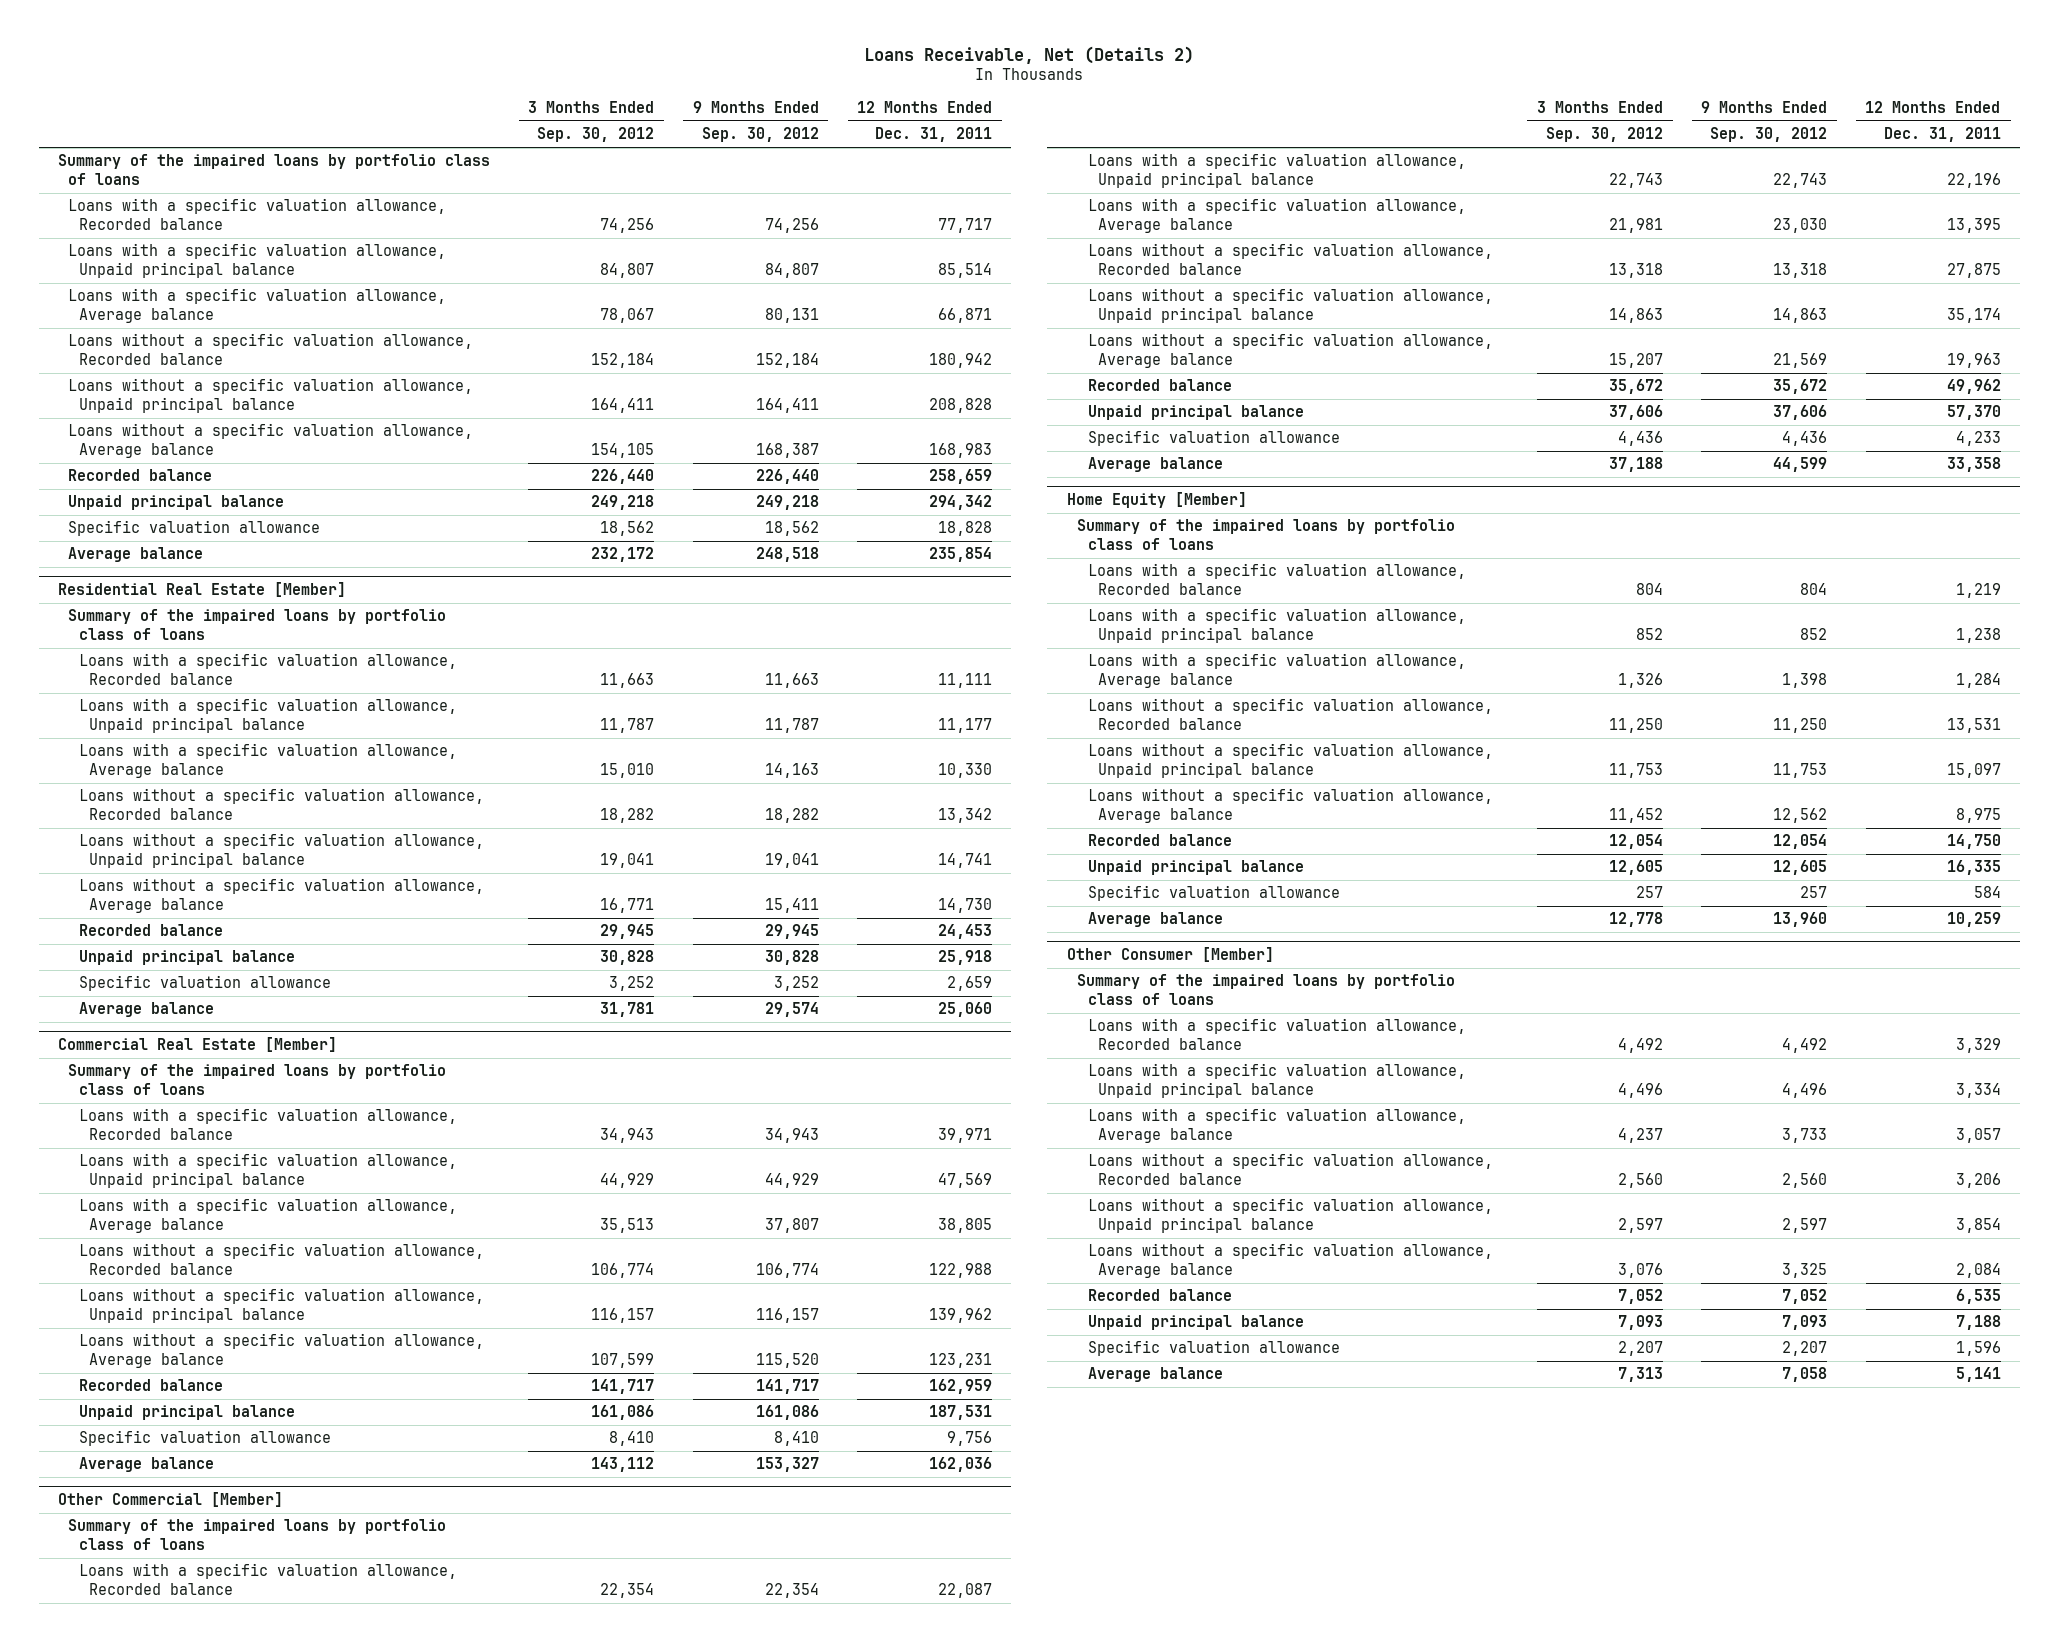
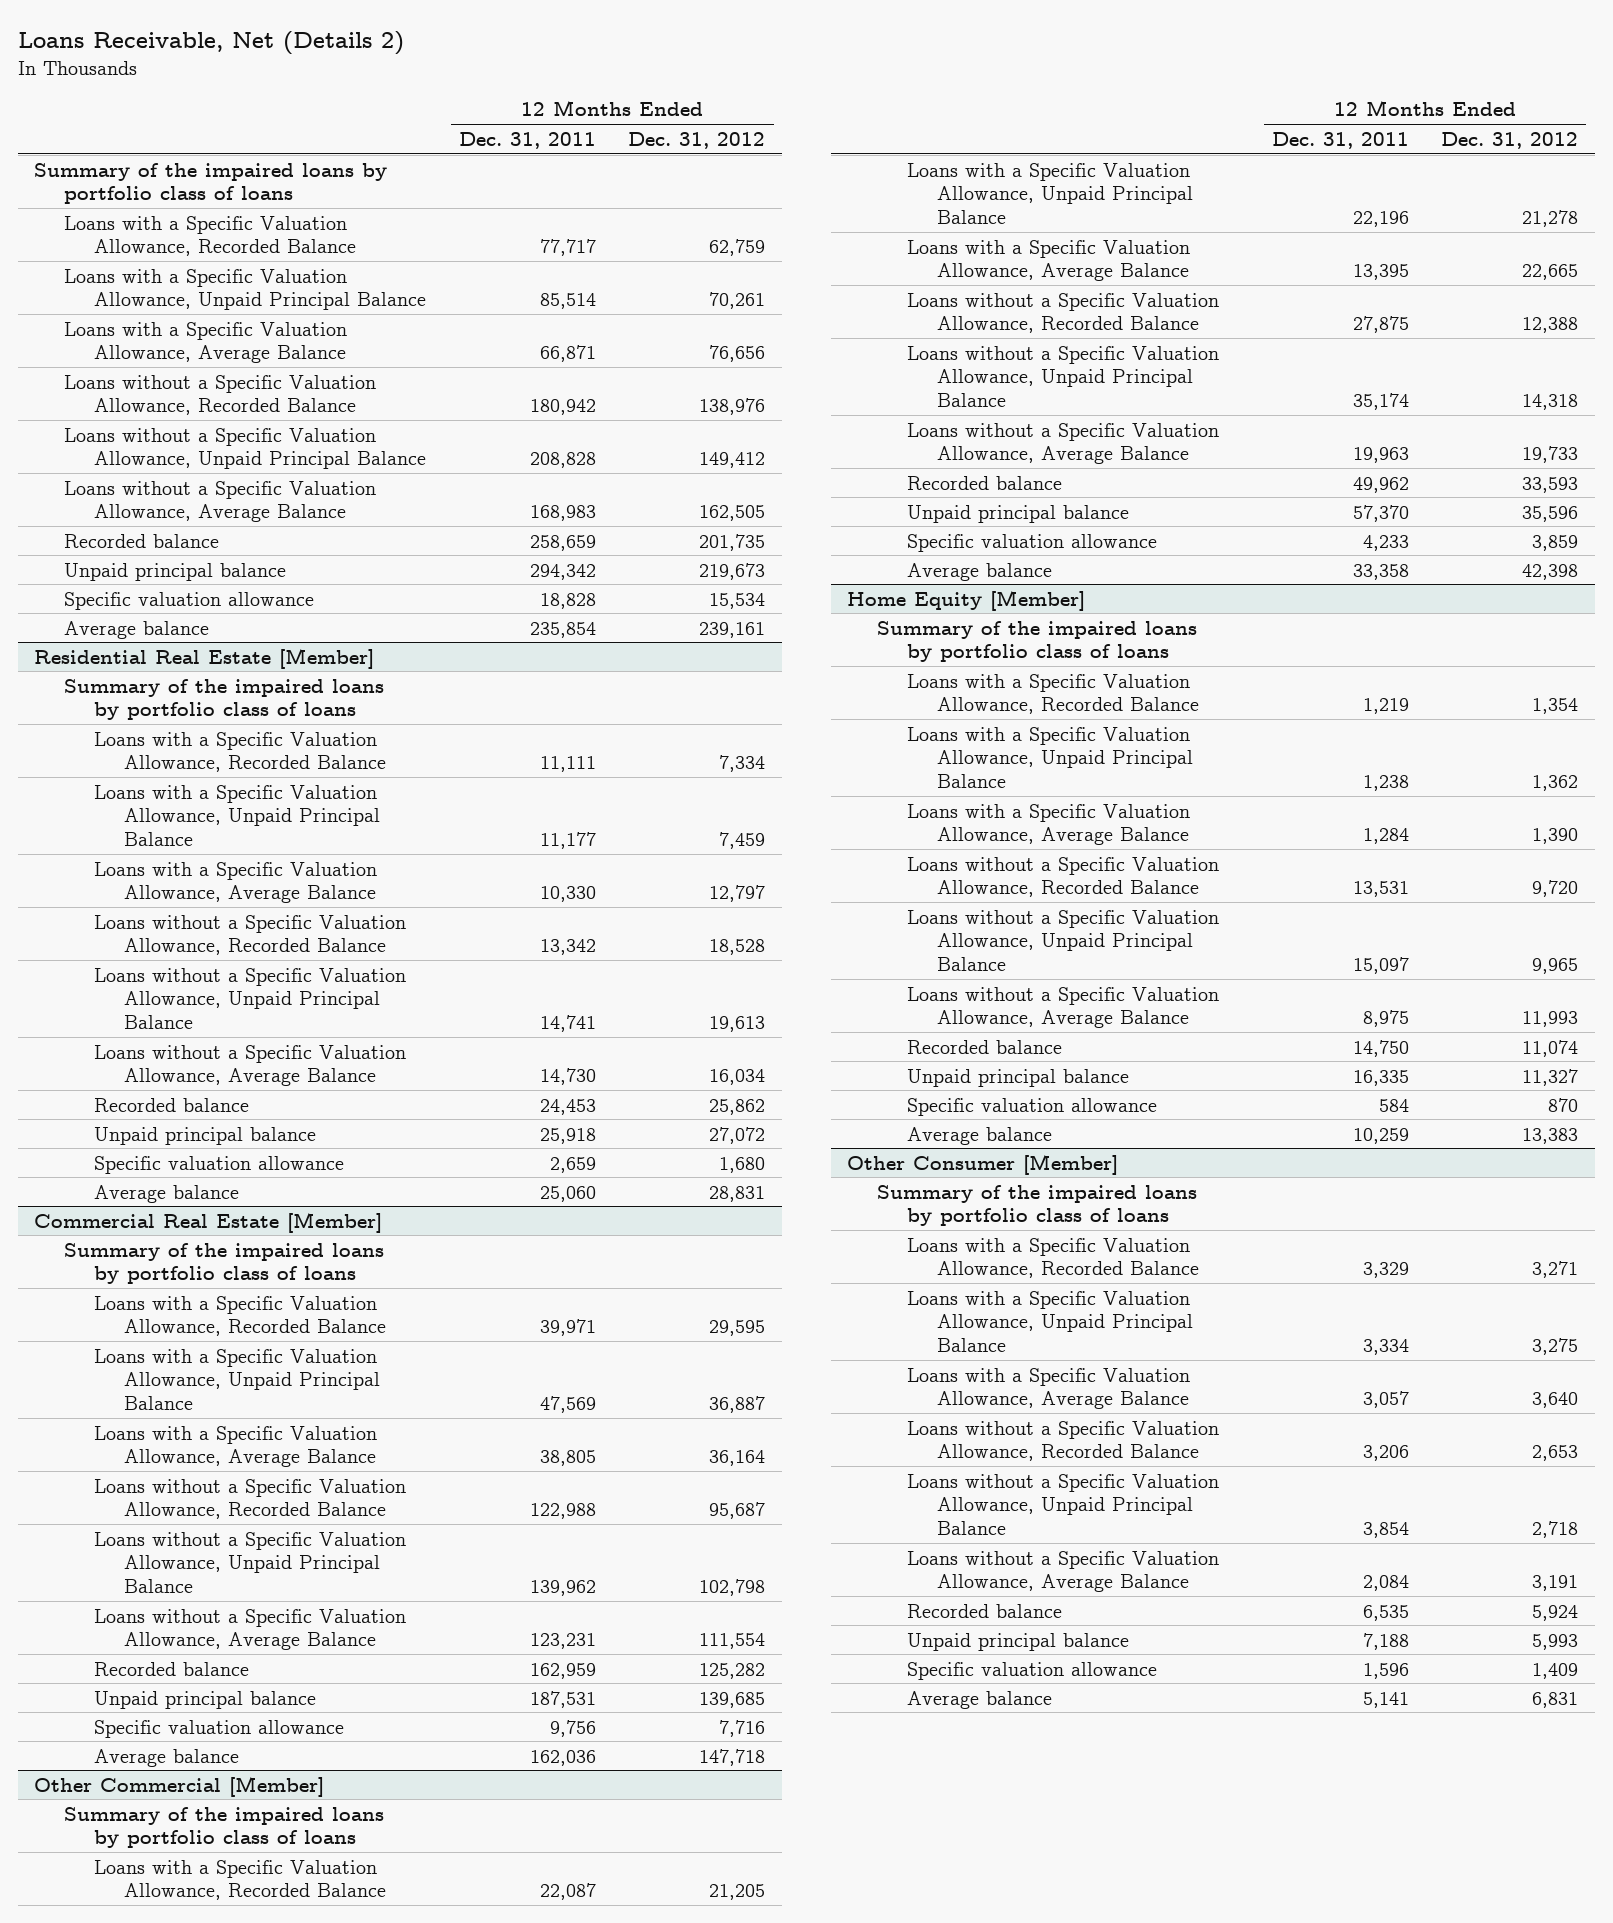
- | 3 Months Ended Sep. 30, 2012 | 9 Months Ended Sep. 30, 2012 | 12 Months Ended Dec. 31, 2011
+ | 12 Months Ended Dec. 31, 2011 | 12 Months Ended Dec. 31, 2012
- Loans with a specific valuation allowance, Recorded balance | 74,256 | 74,256 | 77,717
- Loans with a specific valuation allowance, Unpaid principal balance | 84,807 | 84,807 | 85,514
- Loans with a specific valuation allowance, Average balance | 78,067 | 80,131 | 66,871
- Loans without a specific valuation allowance, Recorded balance | 152,184 | 152,184 | 180,942
- Loans without a specific valuation allowance, Unpaid principal balance | 164,411 | 164,411 | 208,828
- Loans without a specific valuation allowance, Average balance | 154,105 | 168,387 | 168,983
+ Loans with a Specific Valuation Allowance, Recorded Balance | 77,717 | 62,759
+ Loans with a Specific Valuation Allowance, Unpaid Principal Balance | 85,514 | 70,261
+ Loans with a Specific Valuation Allowance, Average Balance | 66,871 | 76,656
+ Loans without a Specific Valuation Allowance, Recorded Balance | 180,942 | 138,976
+ Loans without a Specific Valuation Allowance, Unpaid Principal Balance | 208,828 | 149,412
+ Loans without a Specific Valuation Allowance, Average Balance | 168,983 | 162,505
@ Residential Real Estate [Member]
- Loans with a specific valuation allowance, Recorded balance | 11,663 | 11,663 | 11,111
- Loans with a specific valuation allowance, Unpaid principal balance | 11,787 | 11,787 | 11,177
- Loans with a specific valuation allowance, Average balance | 15,010 | 14,163 | 10,330
- Loans without a specific valuation allowance, Recorded balance | 18,282 | 18,282 | 13,342
- Loans without a specific valuation allowance, Unpaid principal balance | 19,041 | 19,041 | 14,741
- Loans without a specific valuation allowance, Average balance | 16,771 | 15,411 | 14,730
+ Loans with a Specific Valuation Allowance, Recorded Balance | 11,111 | 7,334
+ Loans with a Specific Valuation Allowance, Unpaid Principal Balance | 11,177 | 7,459
+ Loans with a Specific Valuation Allowance, Average Balance | 10,330 | 12,797
+ Loans without a Specific Valuation Allowance, Recorded Balance | 13,342 | 18,528
+ Loans without a Specific Valuation Allowance, Unpaid Principal Balance | 14,741 | 19,613
+ Loans without a Specific Valuation Allowance, Average Balance | 14,730 | 16,034
@ Commercial Real Estate [Member]
- Loans with a specific valuation allowance, Recorded balance | 34,943 | 34,943 | 39,971
- Loans with a specific valuation allowance, Unpaid principal balance | 44,929 | 44,929 | 47,569
- Loans with a specific valuation allowance, Average balance | 35,513 | 37,807 | 38,805
- Loans without a specific valuation allowance, Recorded balance | 106,774 | 106,774 | 122,988
- Loans without a specific valuation allowance, Unpaid principal balance | 116,157 | 116,157 | 139,962
- Loans without a specific valuation allowance, Average balance | 107,599 | 115,520 | 123,231
+ Loans with a Specific Valuation Allowance, Recorded Balance | 39,971 | 29,595
+ Loans with a Specific Valuation Allowance, Unpaid Principal Balance | 47,569 | 36,887
+ Loans with a Specific Valuation Allowance, Average Balance | 38,805 | 36,164
+ Loans without a Specific Valuation Allowance, Recorded Balance | 122,988 | 95,687
+ Loans without a Specific Valuation Allowance, Unpaid Principal Balance | 139,962 | 102,798
+ Loans without a Specific Valuation Allowance, Average Balance | 123,231 | 111,554
@ Other Commercial [Member]
- Loans with a specific valuation allowance, Recorded balance | 22,354 | 22,354 | 22,087
- Loans with a specific valuation allowance, Unpaid principal balance | 22,743 | 22,743 | 22,196
- Loans with a specific valuation allowance, Average balance | 21,981 | 23,030 | 13,395
- Loans without a specific valuation allowance, Recorded balance | 13,318 | 13,318 | 27,875
- Loans without a specific valuation allowance, Unpaid principal balance | 14,863 | 14,863 | 35,174
- Loans without a specific valuation allowance, Average balance | 15,207 | 21,569 | 19,963
+ Loans with a Specific Valuation Allowance, Recorded Balance | 22,087 | 21,205
+ Loans with a Specific Valuation Allowance, Unpaid Principal Balance | 22,196 | 21,278
+ Loans with a Specific Valuation Allowance, Average Balance | 13,395 | 22,665
+ Loans without a Specific Valuation Allowance, Recorded Balance | 27,875 | 12,388
+ Loans without a Specific Valuation Allowance, Unpaid Principal Balance | 35,174 | 14,318
+ Loans without a Specific Valuation Allowance, Average Balance | 19,963 | 19,733
@ Home Equity [Member]
- Loans with a specific valuation allowance, Recorded balance | 804 | 804 | 1,219
- Loans with a specific valuation allowance, Unpaid principal balance | 852 | 852 | 1,238
- Loans with a specific valuation allowance, Average balance | 1,326 | 1,398 | 1,284
- Loans without a specific valuation allowance, Recorded balance | 11,250 | 11,250 | 13,531
- Loans without a specific valuation allowance, Unpaid principal balance | 11,753 | 11,753 | 15,097
- Loans without a specific valuation allowance, Average balance | 11,452 | 12,562 | 8,975
+ Loans with a Specific Valuation Allowance, Recorded Balance | 1,219 | 1,354
+ Loans with a Specific Valuation Allowance, Unpaid Principal Balance | 1,238 | 1,362
+ Loans with a Specific Valuation Allowance, Average Balance | 1,284 | 1,390
+ Loans without a Specific Valuation Allowance, Recorded Balance | 13,531 | 9,720
+ Loans without a Specific Valuation Allowance, Unpaid Principal Balance | 15,097 | 9,965
+ Loans without a Specific Valuation Allowance, Average Balance | 8,975 | 11,993
@ Other Consumer [Member]
- Loans with a specific valuation allowance, Recorded balance | 4,492 | 4,492 | 3,329
- Loans with a specific valuation allowance, Unpaid principal balance | 4,496 | 4,496 | 3,334
- Loans with a specific valuation allowance, Average balance | 4,237 | 3,733 | 3,057
- Loans without a specific valuation allowance, Recorded balance | 2,560 | 2,560 | 3,206
- Loans without a specific valuation allowance, Unpaid principal balance | 2,597 | 2,597 | 3,854
- Loans without a specific valuation allowance, Average balance | 3,076 | 3,325 | 2,084
+ Loans with a Specific Valuation Allowance, Recorded Balance | 3,329 | 3,271
+ Loans with a Specific Valuation Allowance, Unpaid Principal Balance | 3,334 | 3,275
+ Loans with a Specific Valuation Allowance, Average Balance | 3,057 | 3,640
+ Loans without a Specific Valuation Allowance, Recorded Balance | 3,206 | 2,653
+ Loans without a Specific Valuation Allowance, Unpaid Principal Balance | 3,854 | 2,718
+ Loans without a Specific Valuation Allowance, Average Balance | 2,084 | 3,191

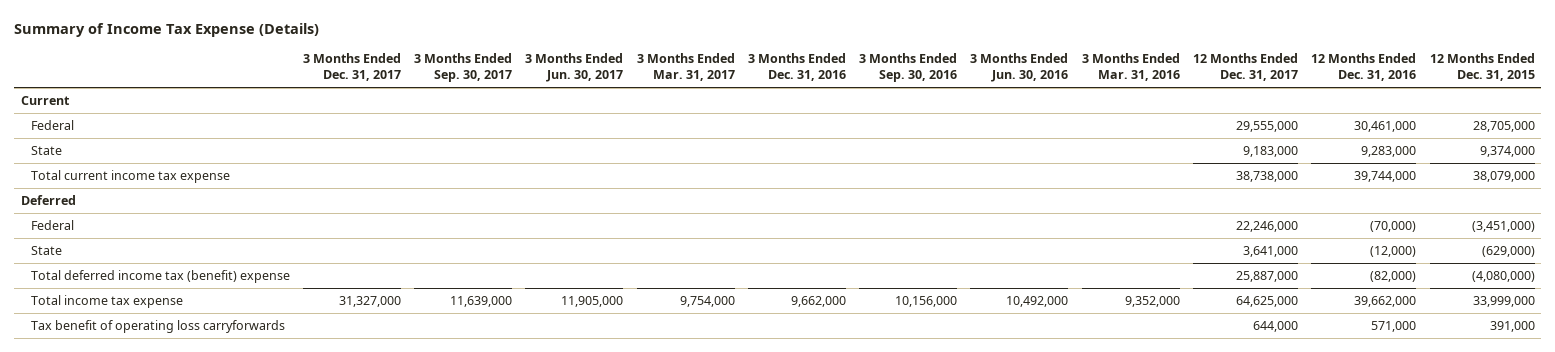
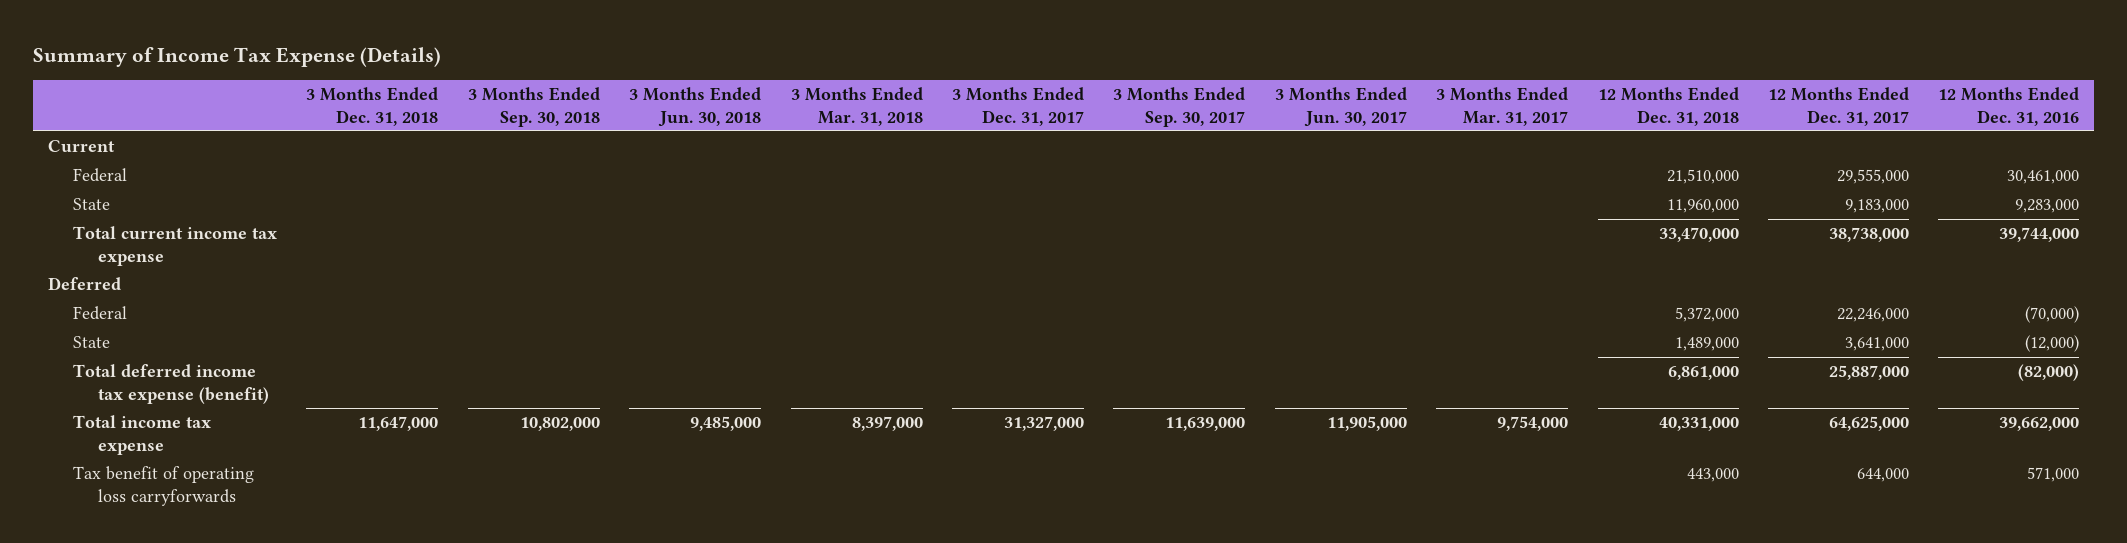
- | 3 Months Ended Dec. 31, 2017 | 3 Months Ended Sep. 30, 2017 | 3 Months Ended Jun. 30, 2017 | 3 Months Ended Mar. 31, 2017 | 3 Months Ended Dec. 31, 2016 | 3 Months Ended Sep. 30, 2016 | 3 Months Ended Jun. 30, 2016 | 3 Months Ended Mar. 31, 2016 | 12 Months Ended Dec. 31, 2017 | 12 Months Ended Dec. 31, 2016 | 12 Months Ended Dec. 31, 2015
+ | 3 Months Ended Dec. 31, 2018 | 3 Months Ended Sep. 30, 2018 | 3 Months Ended Jun. 30, 2018 | 3 Months Ended Mar. 31, 2018 | 3 Months Ended Dec. 31, 2017 | 3 Months Ended Sep. 30, 2017 | 3 Months Ended Jun. 30, 2017 | 3 Months Ended Mar. 31, 2017 | 12 Months Ended Dec. 31, 2018 | 12 Months Ended Dec. 31, 2017 | 12 Months Ended Dec. 31, 2016
- Total deferred income tax (benefit) expense | | | | | | | | | 25,887,000 | (82,000) | (4,080,000)
+ Total deferred income tax expense (benefit) | | | | | | | | | 6,861,000 | 25,887,000 | (82,000)

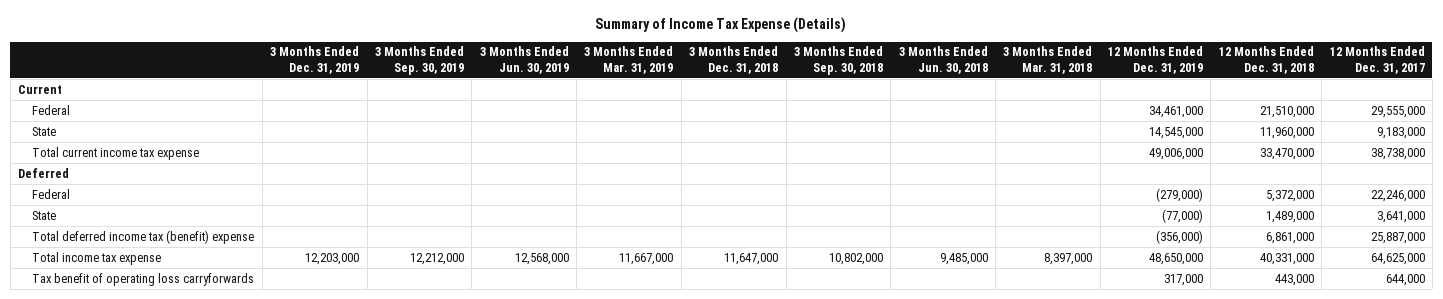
- | 3 Months Ended Dec. 31, 2018 | 3 Months Ended Sep. 30, 2018 | 3 Months Ended Jun. 30, 2018 | 3 Months Ended Mar. 31, 2018 | 3 Months Ended Dec. 31, 2017 | 3 Months Ended Sep. 30, 2017 | 3 Months Ended Jun. 30, 2017 | 3 Months Ended Mar. 31, 2017 | 12 Months Ended Dec. 31, 2018 | 12 Months Ended Dec. 31, 2017 | 12 Months Ended Dec. 31, 2016
+ | 3 Months Ended Dec. 31, 2019 | 3 Months Ended Sep. 30, 2019 | 3 Months Ended Jun. 30, 2019 | 3 Months Ended Mar. 31, 2019 | 3 Months Ended Dec. 31, 2018 | 3 Months Ended Sep. 30, 2018 | 3 Months Ended Jun. 30, 2018 | 3 Months Ended Mar. 31, 2018 | 12 Months Ended Dec. 31, 2019 | 12 Months Ended Dec. 31, 2018 | 12 Months Ended Dec. 31, 2017
- Total deferred income tax expense (benefit) | | | | | | | | | 6,861,000 | 25,887,000 | (82,000)
+ Total deferred income tax (benefit) expense | | | | | | | | | (356,000) | 6,861,000 | 25,887,000

